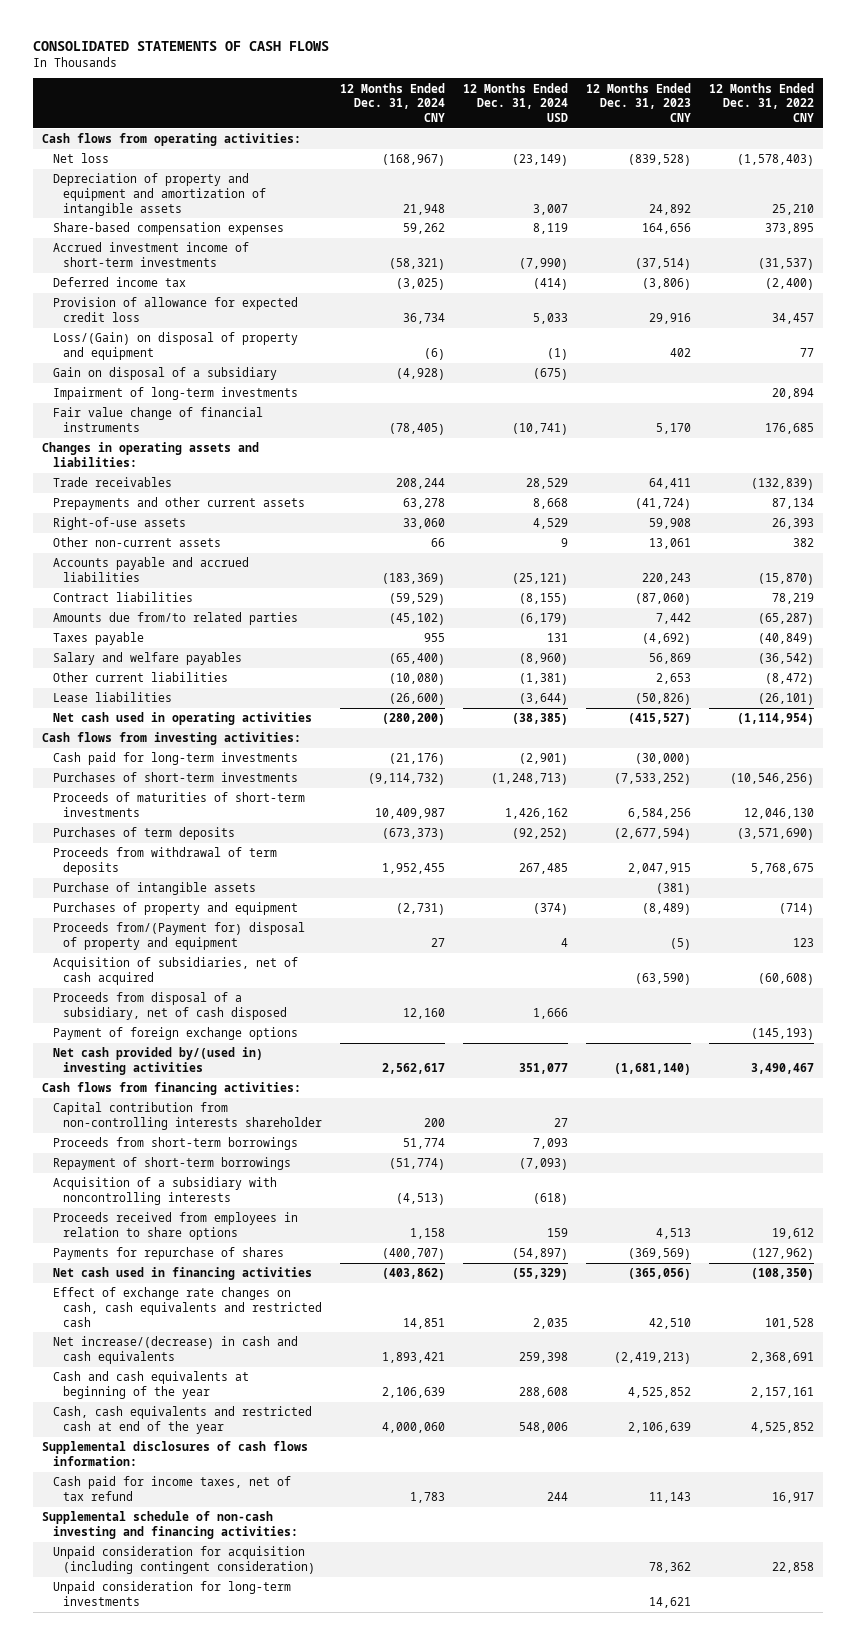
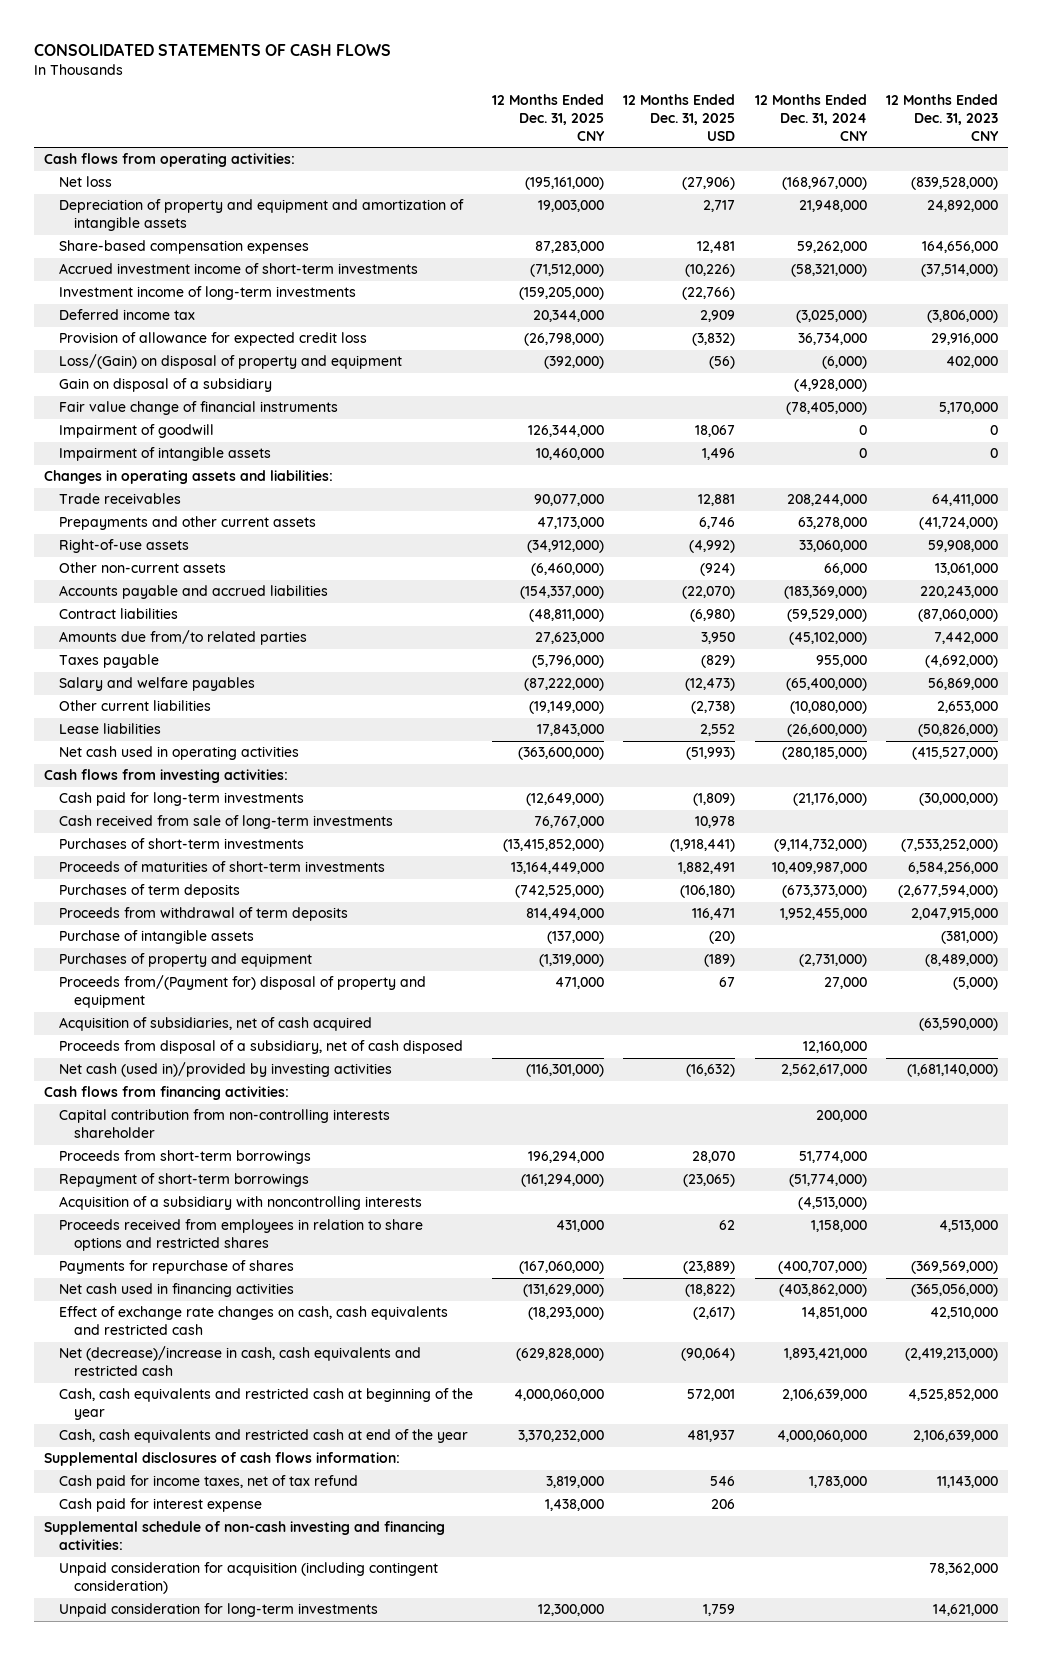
- | 12 Months Ended Dec. 31, 2024 CNY | 12 Months Ended Dec. 31, 2024 USD | 12 Months Ended Dec. 31, 2023 CNY | 12 Months Ended Dec. 31, 2022 CNY
+ | 12 Months Ended Dec. 31, 2025 CNY | 12 Months Ended Dec. 31, 2025 USD | 12 Months Ended Dec. 31, 2024 CNY | 12 Months Ended Dec. 31, 2023 CNY
- Net loss | (168,967) | (23,149) | (839,528) | (1,578,403)
- Depreciation of property and equipment and amortization of intangible assets | 21,948 | 3,007 | 24,892 | 25,210
- Share-based compensation expenses | 59,262 | 8,119 | 164,656 | 373,895
- Accrued investment income of short-term investments | (58,321) | (7,990) | (37,514) | (31,537)
- Deferred income tax | (3,025) | (414) | (3,806) | (2,400)
- Provision of allowance for expected credit loss | 36,734 | 5,033 | 29,916 | 34,457
- Loss/(Gain) on disposal of property and equipment | (6) | (1) | 402 | 77
- Gain on disposal of a subsidiary | (4,928) | (675) | |
- Impairment of long-term investments | | | | 20,894
- Fair value change of financial instruments | (78,405) | (10,741) | 5,170 | 176,685
+ Net loss | (195,161,000) | (27,906) | (168,967,000) | (839,528,000)
+ Depreciation of property and equipment and amortization of intangible assets | 19,003,000 | 2,717 | 21,948,000 | 24,892,000
+ Share-based compensation expenses | 87,283,000 | 12,481 | 59,262,000 | 164,656,000
+ Accrued investment income of short-term investments | (71,512,000) | (10,226) | (58,321,000) | (37,514,000)
+ Investment income of long-term investments | (159,205,000) | (22,766) | |
+ Deferred income tax | 20,344,000 | 2,909 | (3,025,000) | (3,806,000)
+ Provision of allowance for expected credit loss | (26,798,000) | (3,832) | 36,734,000 | 29,916,000
+ Loss/(Gain) on disposal of property and equipment | (392,000) | (56) | (6,000) | 402,000
+ Gain on disposal of a subsidiary | | | (4,928,000) |
+ Fair value change of financial instruments | | | (78,405,000) | 5,170,000
+ Impairment of goodwill | 126,344,000 | 18,067 | 0 | 0
+ Impairment of intangible assets | 10,460,000 | 1,496 | 0 | 0
- Trade receivables | 208,244 | 28,529 | 64,411 | (132,839)
- Prepayments and other current assets | 63,278 | 8,668 | (41,724) | 87,134
- Right-of-use assets | 33,060 | 4,529 | 59,908 | 26,393
- Other non-current assets | 66 | 9 | 13,061 | 382
- Accounts payable and accrued liabilities | (183,369) | (25,121) | 220,243 | (15,870)
- Contract liabilities | (59,529) | (8,155) | (87,060) | 78,219
- Amounts due from/to related parties | (45,102) | (6,179) | 7,442 | (65,287)
- Taxes payable | 955 | 131 | (4,692) | (40,849)
- Salary and welfare payables | (65,400) | (8,960) | 56,869 | (36,542)
- Other current liabilities | (10,080) | (1,381) | 2,653 | (8,472)
- Lease liabilities | (26,600) | (3,644) | (50,826) | (26,101)
- Net cash used in operating activities | (280,200) | (38,385) | (415,527) | (1,114,954)
+ Trade receivables | 90,077,000 | 12,881 | 208,244,000 | 64,411,000
+ Prepayments and other current assets | 47,173,000 | 6,746 | 63,278,000 | (41,724,000)
+ Right-of-use assets | (34,912,000) | (4,992) | 33,060,000 | 59,908,000
+ Other non-current assets | (6,460,000) | (924) | 66,000 | 13,061,000
+ Accounts payable and accrued liabilities | (154,337,000) | (22,070) | (183,369,000) | 220,243,000
+ Contract liabilities | (48,811,000) | (6,980) | (59,529,000) | (87,060,000)
+ Amounts due from/to related parties | 27,623,000 | 3,950 | (45,102,000) | 7,442,000
+ Taxes payable | (5,796,000) | (829) | 955,000 | (4,692,000)
+ Salary and welfare payables | (87,222,000) | (12,473) | (65,400,000) | 56,869,000
+ Other current liabilities | (19,149,000) | (2,738) | (10,080,000) | 2,653,000
+ Lease liabilities | 17,843,000 | 2,552 | (26,600,000) | (50,826,000)
+ Net cash used in operating activities | (363,600,000) | (51,993) | (280,185,000) | (415,527,000)
- Cash paid for long-term investments | (21,176) | (2,901) | (30,000) |
- Purchases of short-term investments | (9,114,732) | (1,248,713) | (7,533,252) | (10,546,256)
- Proceeds of maturities of short-term investments | 10,409,987 | 1,426,162 | 6,584,256 | 12,046,130
- Purchases of term deposits | (673,373) | (92,252) | (2,677,594) | (3,571,690)
- Proceeds from withdrawal of term deposits | 1,952,455 | 267,485 | 2,047,915 | 5,768,675
- Purchase of intangible assets | | | (381) |
- Purchases of property and equipment | (2,731) | (374) | (8,489) | (714)
- Proceeds from/(Payment for) disposal of property and equipment | 27 | 4 | (5) | 123
- Acquisition of subsidiaries, net of cash acquired | | | (63,590) | (60,608)
- Proceeds from disposal of a subsidiary, net of cash disposed | 12,160 | 1,666 | |
- Payment of foreign exchange options | | | | (145,193)
- Net cash provided by/(used in) investing activities | 2,562,617 | 351,077 | (1,681,140) | 3,490,467
+ Cash paid for long-term investments | (12,649,000) | (1,809) | (21,176,000) | (30,000,000)
+ Cash received from sale of long-term investments | 76,767,000 | 10,978 | |
+ Purchases of short-term investments | (13,415,852,000) | (1,918,441) | (9,114,732,000) | (7,533,252,000)
+ Proceeds of maturities of short-term investments | 13,164,449,000 | 1,882,491 | 10,409,987,000 | 6,584,256,000
+ Purchases of term deposits | (742,525,000) | (106,180) | (673,373,000) | (2,677,594,000)
+ Proceeds from withdrawal of term deposits | 814,494,000 | 116,471 | 1,952,455,000 | 2,047,915,000
+ Purchase of intangible assets | (137,000) | (20) | | (381,000)
+ Purchases of property and equipment | (1,319,000) | (189) | (2,731,000) | (8,489,000)
+ Proceeds from/(Payment for) disposal of property and equipment | 471,000 | 67 | 27,000 | (5,000)
+ Acquisition of subsidiaries, net of cash acquired | | | | (63,590,000)
+ Proceeds from disposal of a subsidiary, net of cash disposed | | | 12,160,000 |
+ Net cash (used in)/provided by investing activities | (116,301,000) | (16,632) | 2,562,617,000 | (1,681,140,000)
- Capital contribution from non-controlling interests shareholder | 200 | 27 | |
- Proceeds from short-term borrowings | 51,774 | 7,093 | |
- Repayment of short-term borrowings | (51,774) | (7,093) | |
- Acquisition of a subsidiary with noncontrolling interests | (4,513) | (618) | |
- Proceeds received from employees in relation to share options | 1,158 | 159 | 4,513 | 19,612
- Payments for repurchase of shares | (400,707) | (54,897) | (369,569) | (127,962)
- Net cash used in financing activities | (403,862) | (55,329) | (365,056) | (108,350)
- Effect of exchange rate changes on cash, cash equivalents and restricted cash | 14,851 | 2,035 | 42,510 | 101,528
- Net increase/(decrease) in cash and cash equivalents | 1,893,421 | 259,398 | (2,419,213) | 2,368,691
- Cash and cash equivalents at beginning of the year | 2,106,639 | 288,608 | 4,525,852 | 2,157,161
- Cash, cash equivalents and restricted cash at end of the year | 4,000,060 | 548,006 | 2,106,639 | 4,525,852
+ Capital contribution from non-controlling interests shareholder | | | 200,000 |
+ Proceeds from short-term borrowings | 196,294,000 | 28,070 | 51,774,000 |
+ Repayment of short-term borrowings | (161,294,000) | (23,065) | (51,774,000) |
+ Acquisition of a subsidiary with noncontrolling interests | | | (4,513,000) |
+ Proceeds received from employees in relation to share options and restricted shares | 431,000 | 62 | 1,158,000 | 4,513,000
+ Payments for repurchase of shares | (167,060,000) | (23,889) | (400,707,000) | (369,569,000)
+ Net cash used in financing activities | (131,629,000) | (18,822) | (403,862,000) | (365,056,000)
+ Effect of exchange rate changes on cash, cash equivalents and restricted cash | (18,293,000) | (2,617) | 14,851,000 | 42,510,000
+ Net (decrease)/increase in cash, cash equivalents and restricted cash | (629,828,000) | (90,064) | 1,893,421,000 | (2,419,213,000)
+ Cash, cash equivalents and restricted cash at beginning of the year | 4,000,060,000 | 572,001 | 2,106,639,000 | 4,525,852,000
+ Cash, cash equivalents and restricted cash at end of the year | 3,370,232,000 | 481,937 | 4,000,060,000 | 2,106,639,000
- Cash paid for income taxes, net of tax refund | 1,783 | 244 | 11,143 | 16,917
+ Cash paid for income taxes, net of tax refund | 3,819,000 | 546 | 1,783,000 | 11,143,000
+ Cash paid for interest expense | 1,438,000 | 206 | |
- Unpaid consideration for acquisition (including contingent consideration) | | | 78,362 | 22,858
- Unpaid consideration for long-term investments | | | 14,621 |
+ Unpaid consideration for acquisition (including contingent consideration) | | | | 78,362,000
+ Unpaid consideration for long-term investments | 12,300,000 | 1,759 | | 14,621,000

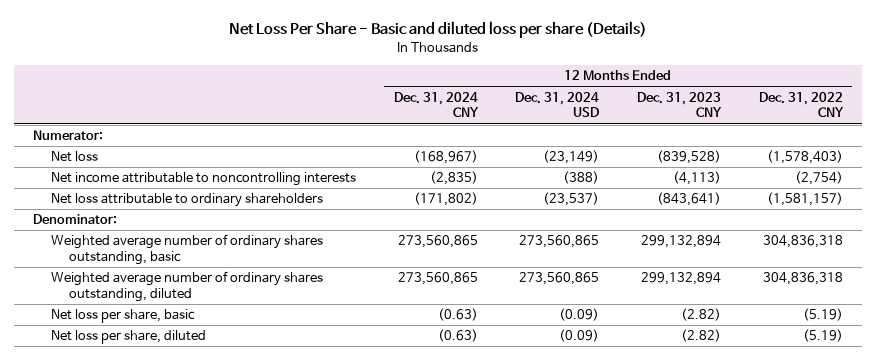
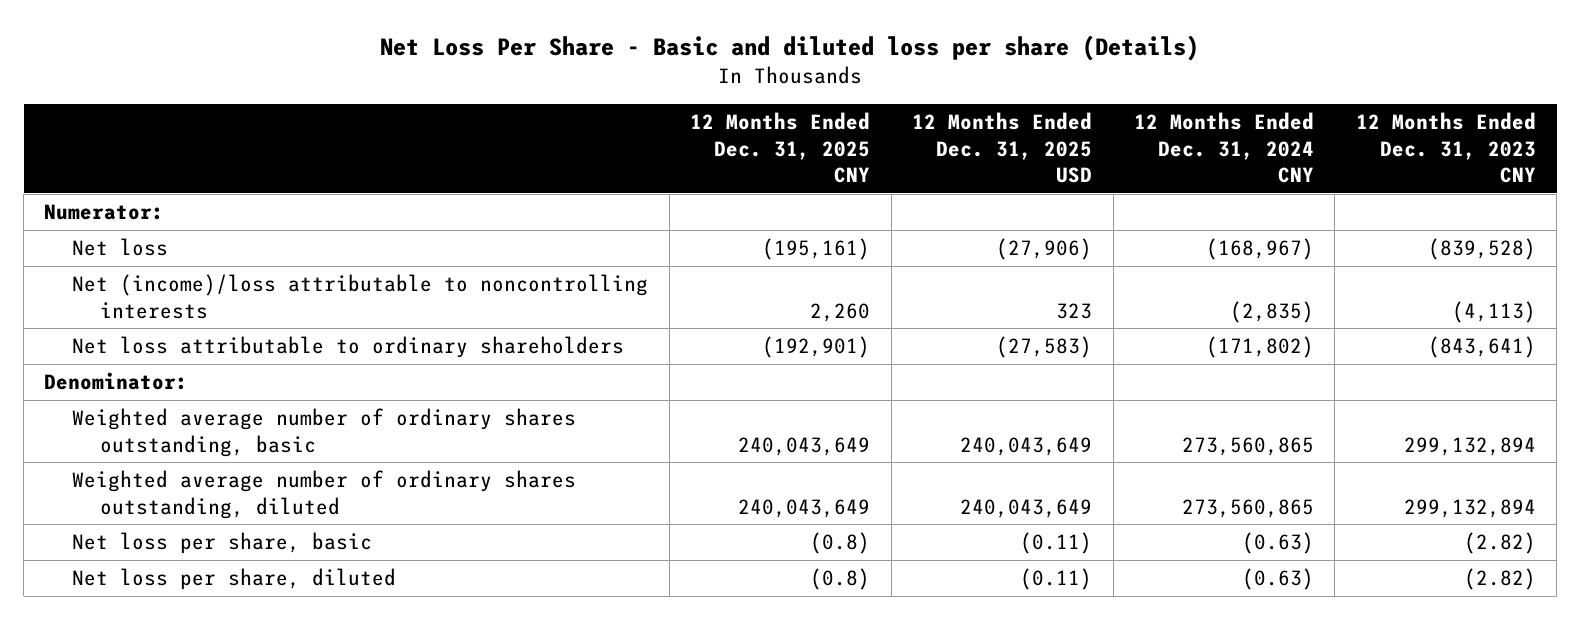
- | 12 Months Ended Dec. 31, 2024 CNY | 12 Months Ended Dec. 31, 2024 USD | 12 Months Ended Dec. 31, 2023 CNY | 12 Months Ended Dec. 31, 2022 CNY
+ | 12 Months Ended Dec. 31, 2025 CNY | 12 Months Ended Dec. 31, 2025 USD | 12 Months Ended Dec. 31, 2024 CNY | 12 Months Ended Dec. 31, 2023 CNY
- Net income attributable to noncontrolling interests | (2,835) | (388) | (4,113) | (2,754)
+ Net (income)/loss attributable to noncontrolling interests | 2,260 | 323 | (2,835) | (4,113)

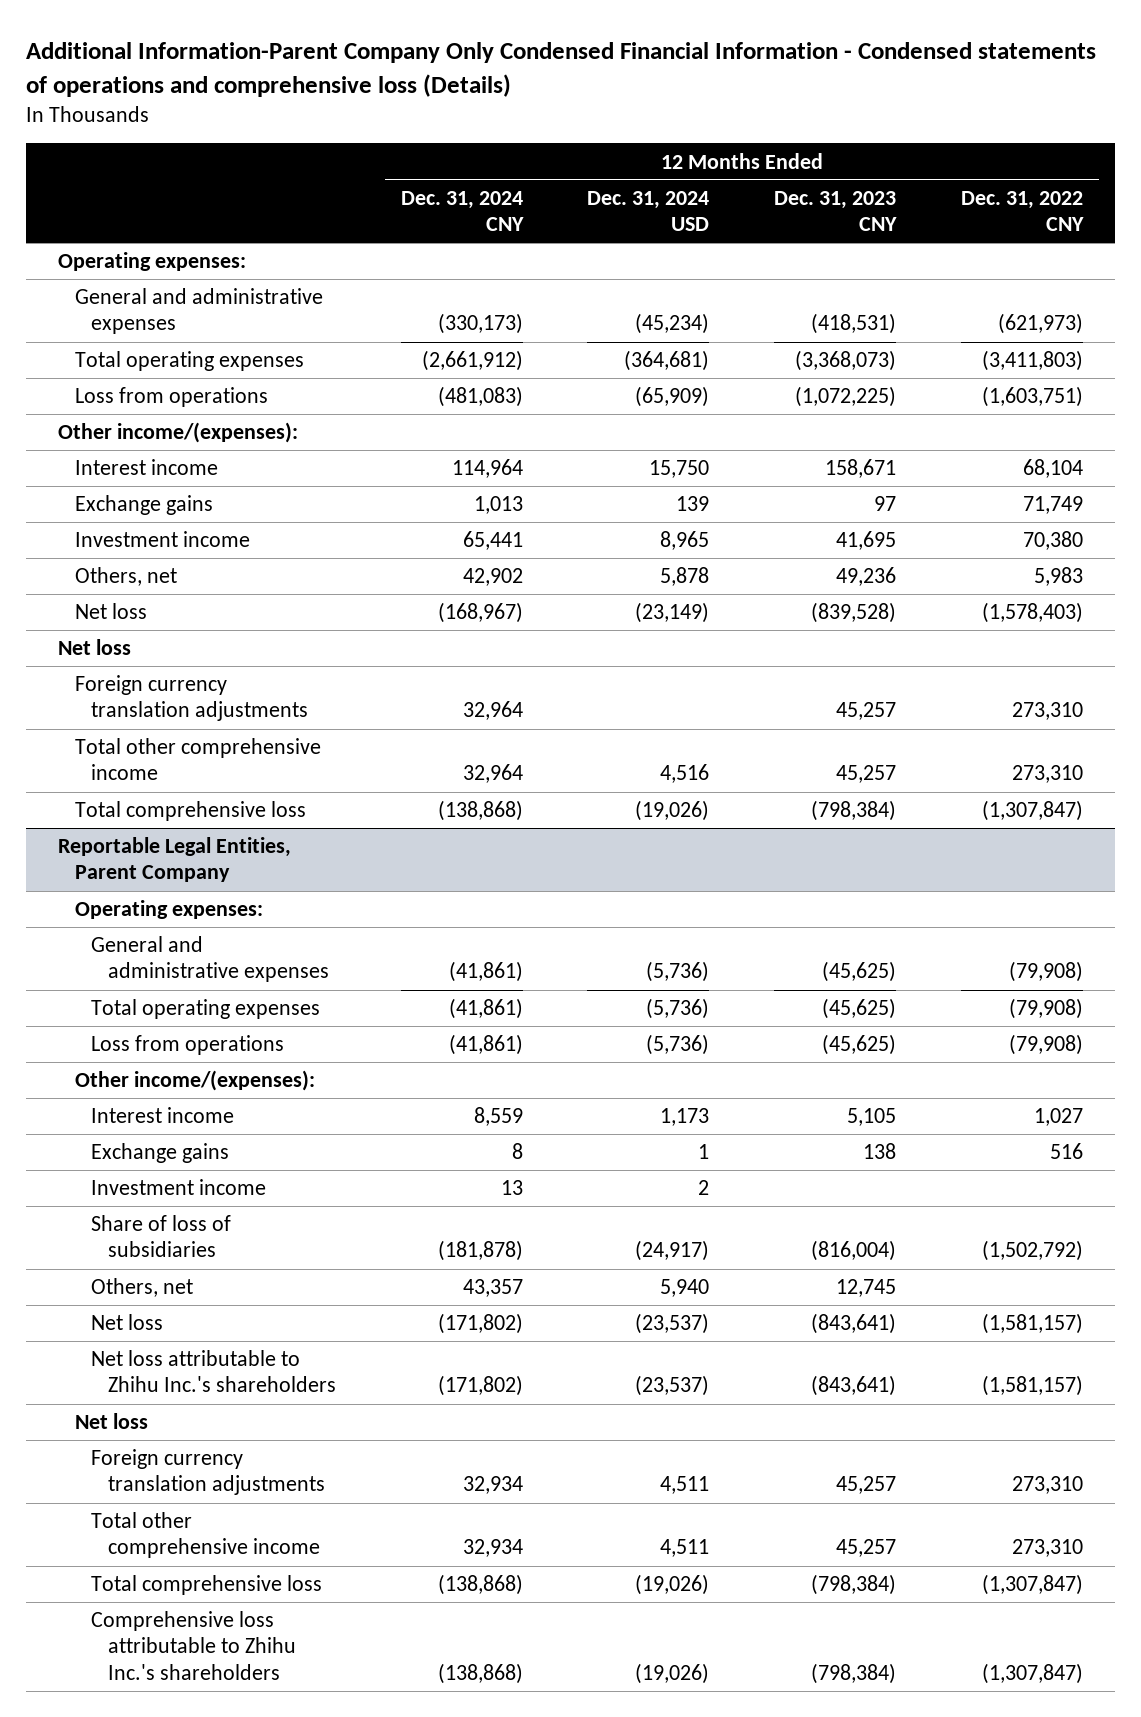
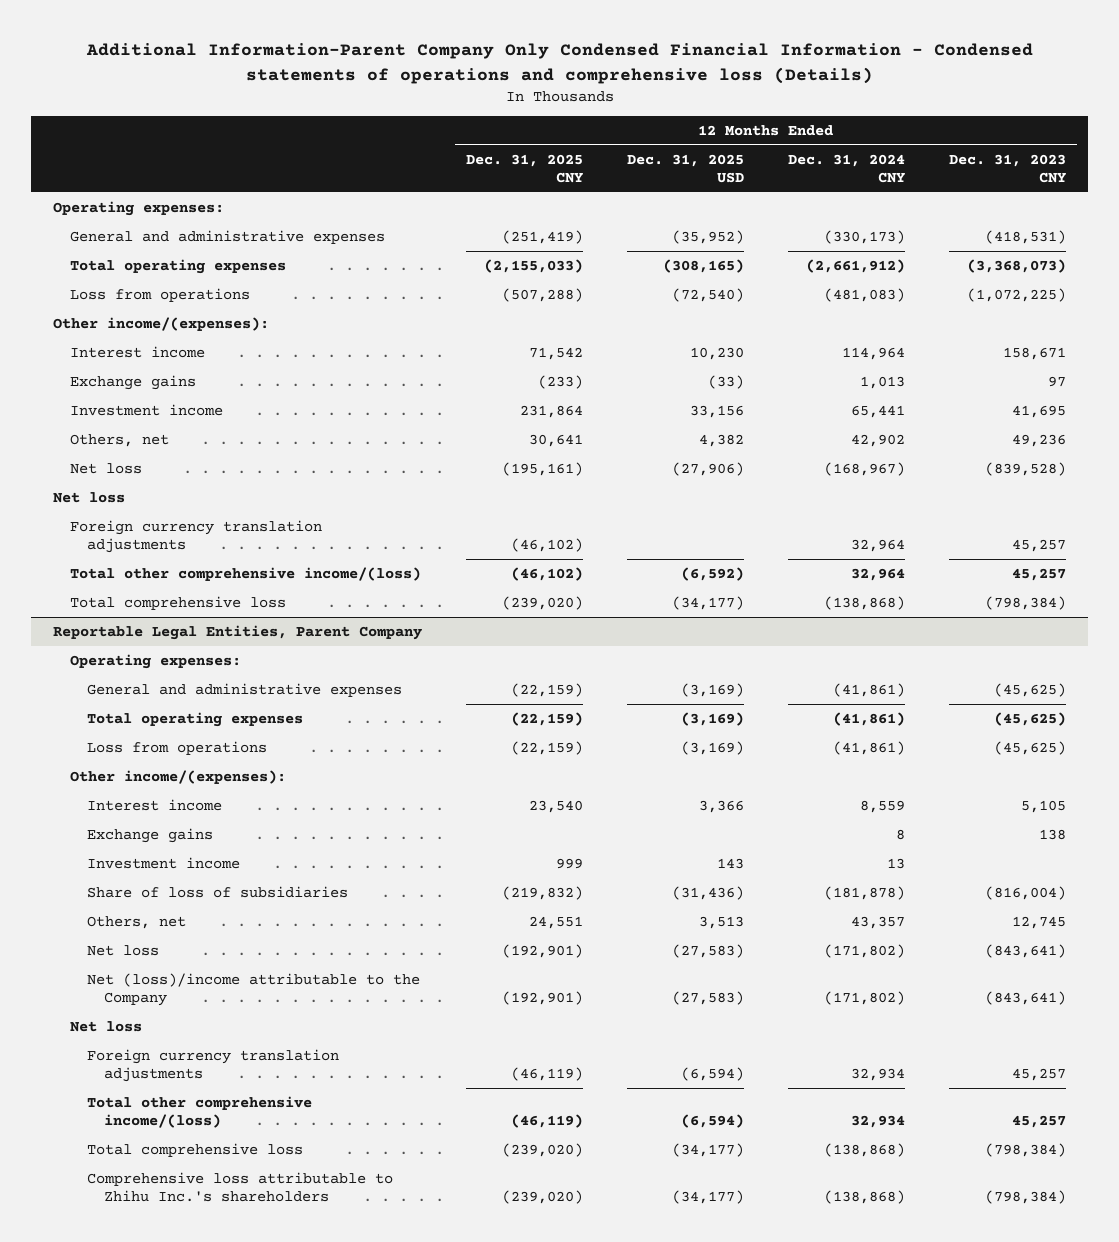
- | 12 Months Ended Dec. 31, 2024 CNY | 12 Months Ended Dec. 31, 2024 USD | 12 Months Ended Dec. 31, 2023 CNY | 12 Months Ended Dec. 31, 2022 CNY
+ | 12 Months Ended Dec. 31, 2025 CNY | 12 Months Ended Dec. 31, 2025 USD | 12 Months Ended Dec. 31, 2024 CNY | 12 Months Ended Dec. 31, 2023 CNY
- Total other comprehensive income | 32,964 | 4,516 | 45,257 | 273,310
+ Total other comprehensive income/(loss) | (46,102) | (6,592) | 32,964 | 45,257
@ Reportable Legal Entities, Parent Company
- Net loss attributable to Zhihu Inc.'s shareholders | (171,802) | (23,537) | (843,641) | (1,581,157)
+ Net (loss)/income attributable to the Company | (192,901) | (27,583) | (171,802) | (843,641)
- Total other comprehensive income | 32,934 | 4,511 | 45,257 | 273,310
+ Total other comprehensive income/(loss) | (46,119) | (6,594) | 32,934 | 45,257

